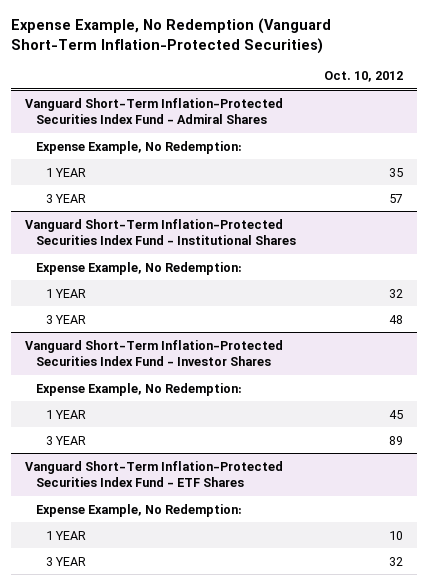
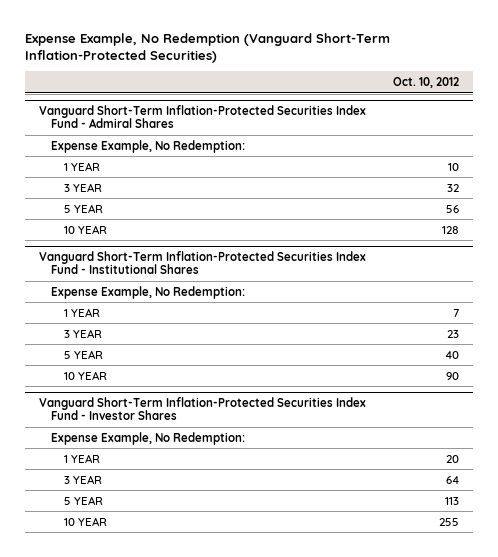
@ Vanguard Short-Term Inflation-Protected Securities Index Fund - Admiral Shares
- 1 YEAR | 35
- 3 YEAR | 57
+ 1 YEAR | 10
+ 3 YEAR | 32
+ 5 YEAR | 56
+ 10 YEAR | 128
@ Vanguard Short-Term Inflation-Protected Securities Index Fund - Institutional Shares
- 1 YEAR | 32
- 3 YEAR | 48
+ 1 YEAR | 7
+ 3 YEAR | 23
+ 5 YEAR | 40
+ 10 YEAR | 90
@ Vanguard Short-Term Inflation-Protected Securities Index Fund - Investor Shares
- 1 YEAR | 45
- 3 YEAR | 89
- Vanguard Short-Term Inflation-Protected Securities Index Fund - ETF Shares
- Expense Example, No Redemption:
- 1 YEAR | 10
- 3 YEAR | 32
@ Vanguard Short-Term Inflation-Protected Securities Index Fund - Investor Shares
+ 1 YEAR | 20
+ 3 YEAR | 64
+ 5 YEAR | 113
+ 10 YEAR | 255

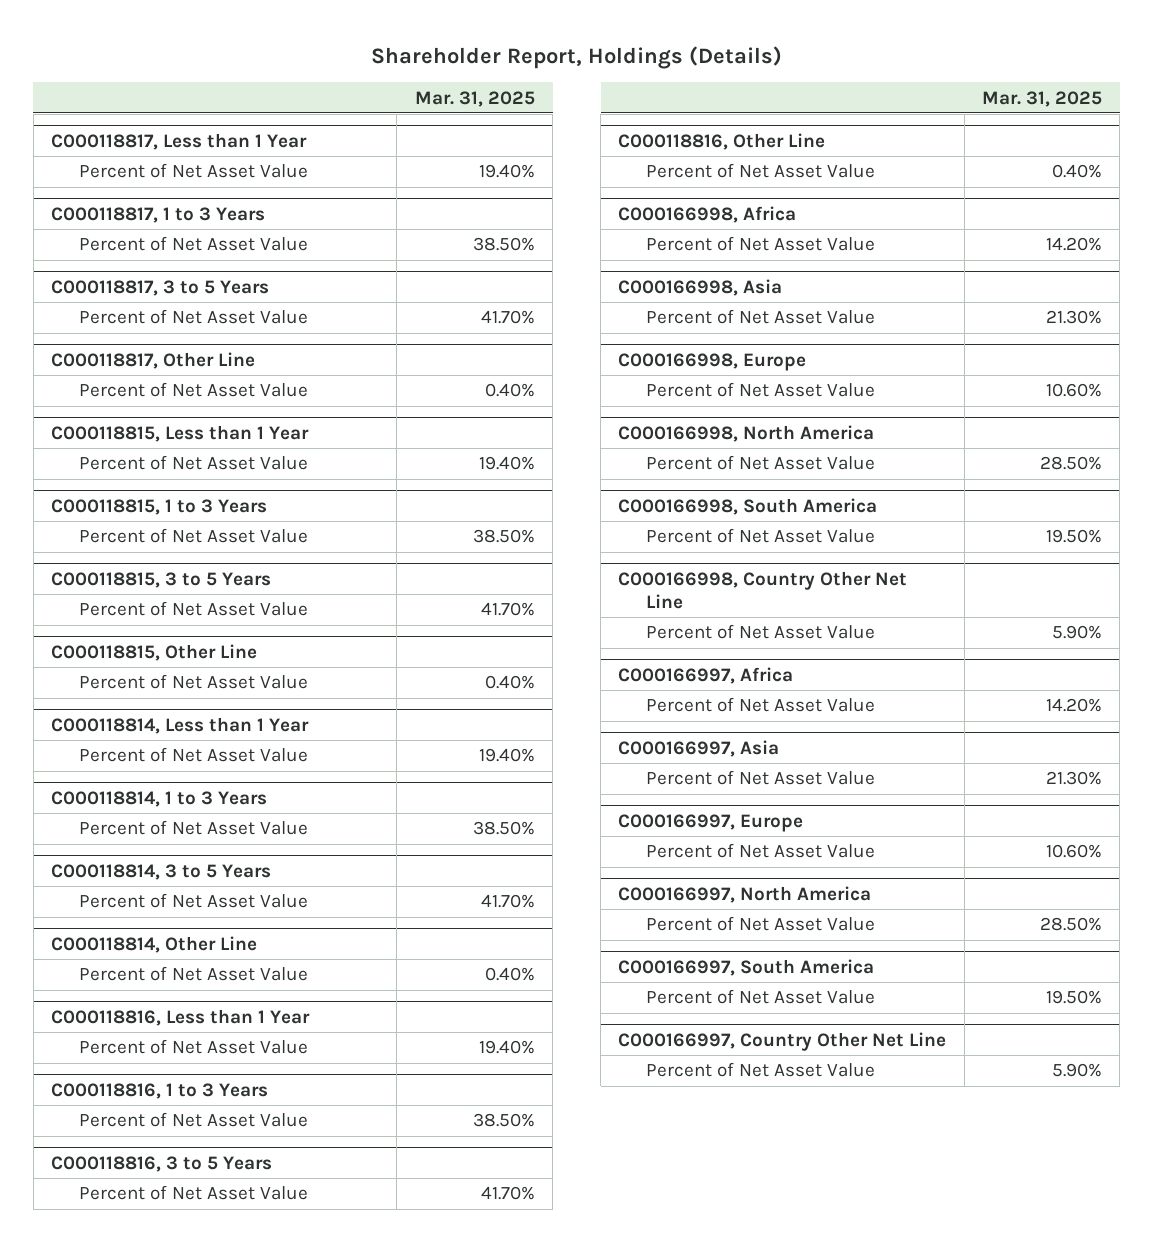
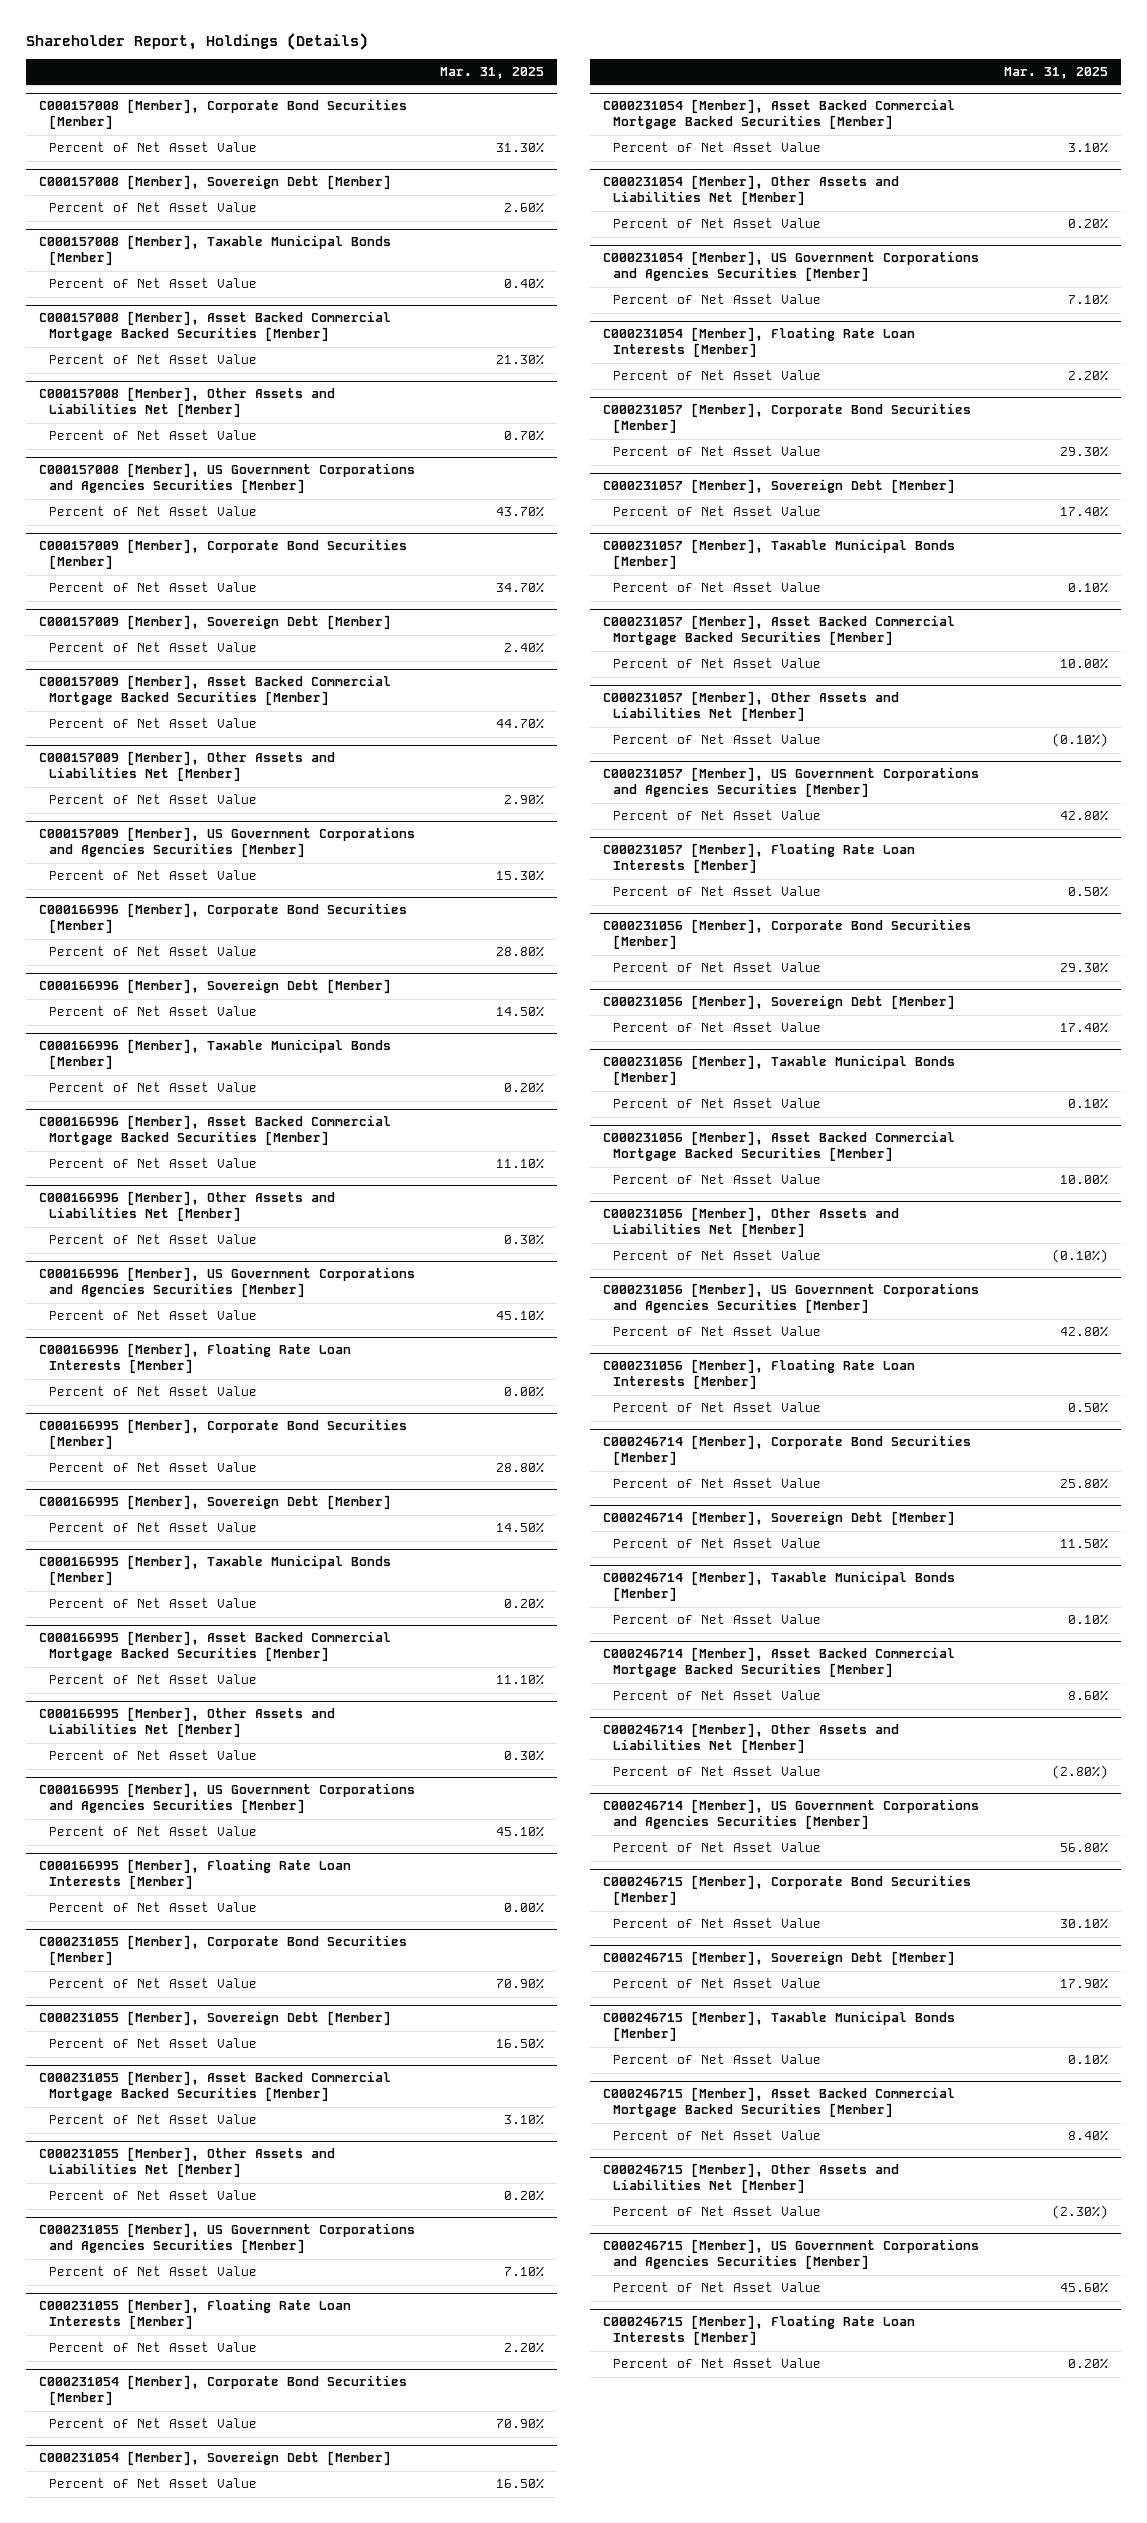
- C000118817, Less than 1 Year
- Percent of Net Asset Value | 19.40%
- C000118817, 1 to 3 Years
- Percent of Net Asset Value | 38.50%
- C000118817, 3 to 5 Years
- Percent of Net Asset Value | 41.70%
- C000118817, Other Line
- Percent of Net Asset Value | 0.40%
- C000118815, Less than 1 Year
- Percent of Net Asset Value | 19.40%
- C000118815, 1 to 3 Years
- Percent of Net Asset Value | 38.50%
- C000118815, 3 to 5 Years
- Percent of Net Asset Value | 41.70%
- C000118815, Other Line
- Percent of Net Asset Value | 0.40%
- C000118814, Less than 1 Year
- Percent of Net Asset Value | 19.40%
- C000118814, 1 to 3 Years
- Percent of Net Asset Value | 38.50%
- C000118814, 3 to 5 Years
- Percent of Net Asset Value | 41.70%
- C000118814, Other Line
- Percent of Net Asset Value | 0.40%
- C000118816, Less than 1 Year
- Percent of Net Asset Value | 19.40%
- C000118816, 1 to 3 Years
- Percent of Net Asset Value | 38.50%
- C000118816, 3 to 5 Years
- Percent of Net Asset Value | 41.70%
- C000118816, Other Line
+ C000157008 [Member], Corporate Bond Securities [Member]
+ Percent of Net Asset Value | 31.30%
+ C000157008 [Member], Sovereign Debt [Member]
+ Percent of Net Asset Value | 2.60%
+ C000157008 [Member], Taxable Municipal Bonds [Member]
- C000166998, Africa
- Percent of Net Asset Value | 14.20%
- C000166998, Asia
- Percent of Net Asset Value | 21.30%
- C000166998, Europe
- Percent of Net Asset Value | 10.60%
- C000166998, North America
- Percent of Net Asset Value | 28.50%
- C000166998, South America
- Percent of Net Asset Value | 19.50%
- C000166998, Country Other Net Line
- Percent of Net Asset Value | 5.90%
- C000166997, Africa
- Percent of Net Asset Value | 14.20%
- C000166997, Asia
+ C000157008 [Member], Asset Backed Commercial Mortgage Backed Securities [Member]
- C000166997, Europe
- Percent of Net Asset Value | 10.60%
- C000166997, North America
- Percent of Net Asset Value | 28.50%
- C000166997, South America
- Percent of Net Asset Value | 19.50%
- C000166997, Country Other Net Line
- Percent of Net Asset Value | 5.90%
+ C000157008 [Member], Other Assets and Liabilities Net [Member]
+ Percent of Net Asset Value | 0.70%
+ C000157008 [Member], US Government Corporations and Agencies Securities [Member]
+ Percent of Net Asset Value | 43.70%
+ C000157009 [Member], Corporate Bond Securities [Member]
+ Percent of Net Asset Value | 34.70%
+ C000157009 [Member], Sovereign Debt [Member]
+ Percent of Net Asset Value | 2.40%
+ C000157009 [Member], Asset Backed Commercial Mortgage Backed Securities [Member]
+ Percent of Net Asset Value | 44.70%
+ C000157009 [Member], Other Assets and Liabilities Net [Member]
+ Percent of Net Asset Value | 2.90%
+ C000157009 [Member], US Government Corporations and Agencies Securities [Member]
+ Percent of Net Asset Value | 15.30%
+ C000166996 [Member], Corporate Bond Securities [Member]
+ Percent of Net Asset Value | 28.80%
+ C000166996 [Member], Sovereign Debt [Member]
+ Percent of Net Asset Value | 14.50%
+ C000166996 [Member], Taxable Municipal Bonds [Member]
+ Percent of Net Asset Value | 0.20%
+ C000166996 [Member], Asset Backed Commercial Mortgage Backed Securities [Member]
+ Percent of Net Asset Value | 11.10%
+ C000166996 [Member], Other Assets and Liabilities Net [Member]
+ Percent of Net Asset Value | 0.30%
+ C000166996 [Member], US Government Corporations and Agencies Securities [Member]
+ Percent of Net Asset Value | 45.10%
+ C000166996 [Member], Floating Rate Loan Interests [Member]
+ Percent of Net Asset Value | 0.00%
+ C000166995 [Member], Corporate Bond Securities [Member]
+ Percent of Net Asset Value | 28.80%
+ C000166995 [Member], Sovereign Debt [Member]
+ Percent of Net Asset Value | 14.50%
+ C000166995 [Member], Taxable Municipal Bonds [Member]
+ Percent of Net Asset Value | 0.20%
+ C000166995 [Member], Asset Backed Commercial Mortgage Backed Securities [Member]
+ Percent of Net Asset Value | 11.10%
+ C000166995 [Member], Other Assets and Liabilities Net [Member]
+ Percent of Net Asset Value | 0.30%
+ C000166995 [Member], US Government Corporations and Agencies Securities [Member]
+ Percent of Net Asset Value | 45.10%
+ C000166995 [Member], Floating Rate Loan Interests [Member]
+ Percent of Net Asset Value | 0.00%
+ C000231055 [Member], Corporate Bond Securities [Member]
+ Percent of Net Asset Value | 70.90%
+ C000231055 [Member], Sovereign Debt [Member]
+ Percent of Net Asset Value | 16.50%
+ C000231055 [Member], Asset Backed Commercial Mortgage Backed Securities [Member]
+ Percent of Net Asset Value | 3.10%
+ C000231055 [Member], Other Assets and Liabilities Net [Member]
+ Percent of Net Asset Value | 0.20%
+ C000231055 [Member], US Government Corporations and Agencies Securities [Member]
+ Percent of Net Asset Value | 7.10%
+ C000231055 [Member], Floating Rate Loan Interests [Member]
+ Percent of Net Asset Value | 2.20%
+ C000231054 [Member], Corporate Bond Securities [Member]
+ Percent of Net Asset Value | 70.90%
+ C000231054 [Member], Sovereign Debt [Member]
+ Percent of Net Asset Value | 16.50%
+ C000231054 [Member], Asset Backed Commercial Mortgage Backed Securities [Member]
+ Percent of Net Asset Value | 3.10%
+ C000231054 [Member], Other Assets and Liabilities Net [Member]
+ Percent of Net Asset Value | 0.20%
+ C000231054 [Member], US Government Corporations and Agencies Securities [Member]
+ Percent of Net Asset Value | 7.10%
+ C000231054 [Member], Floating Rate Loan Interests [Member]
+ Percent of Net Asset Value | 2.20%
+ C000231057 [Member], Corporate Bond Securities [Member]
+ Percent of Net Asset Value | 29.30%
+ C000231057 [Member], Sovereign Debt [Member]
+ Percent of Net Asset Value | 17.40%
+ C000231057 [Member], Taxable Municipal Bonds [Member]
+ Percent of Net Asset Value | 0.10%
+ C000231057 [Member], Asset Backed Commercial Mortgage Backed Securities [Member]
+ Percent of Net Asset Value | 10.00%
+ C000231057 [Member], Other Assets and Liabilities Net [Member]
+ Percent of Net Asset Value | (0.10%)
+ C000231057 [Member], US Government Corporations and Agencies Securities [Member]
+ Percent of Net Asset Value | 42.80%
+ C000231057 [Member], Floating Rate Loan Interests [Member]
+ Percent of Net Asset Value | 0.50%
+ C000231056 [Member], Corporate Bond Securities [Member]
+ Percent of Net Asset Value | 29.30%
+ C000231056 [Member], Sovereign Debt [Member]
+ Percent of Net Asset Value | 17.40%
+ C000231056 [Member], Taxable Municipal Bonds [Member]
+ Percent of Net Asset Value | 0.10%
+ C000231056 [Member], Asset Backed Commercial Mortgage Backed Securities [Member]
+ Percent of Net Asset Value | 10.00%
+ C000231056 [Member], Other Assets and Liabilities Net [Member]
+ Percent of Net Asset Value | (0.10%)
+ C000231056 [Member], US Government Corporations and Agencies Securities [Member]
+ Percent of Net Asset Value | 42.80%
+ C000231056 [Member], Floating Rate Loan Interests [Member]
+ Percent of Net Asset Value | 0.50%
+ C000246714 [Member], Corporate Bond Securities [Member]
+ Percent of Net Asset Value | 25.80%
+ C000246714 [Member], Sovereign Debt [Member]
+ Percent of Net Asset Value | 11.50%
+ C000246714 [Member], Taxable Municipal Bonds [Member]
+ Percent of Net Asset Value | 0.10%
+ C000246714 [Member], Asset Backed Commercial Mortgage Backed Securities [Member]
+ Percent of Net Asset Value | 8.60%
+ C000246714 [Member], Other Assets and Liabilities Net [Member]
+ Percent of Net Asset Value | (2.80%)
+ C000246714 [Member], US Government Corporations and Agencies Securities [Member]
+ Percent of Net Asset Value | 56.80%
+ C000246715 [Member], Corporate Bond Securities [Member]
+ Percent of Net Asset Value | 30.10%
+ C000246715 [Member], Sovereign Debt [Member]
+ Percent of Net Asset Value | 17.90%
+ C000246715 [Member], Taxable Municipal Bonds [Member]
+ Percent of Net Asset Value | 0.10%
+ C000246715 [Member], Asset Backed Commercial Mortgage Backed Securities [Member]
+ Percent of Net Asset Value | 8.40%
+ C000246715 [Member], Other Assets and Liabilities Net [Member]
+ Percent of Net Asset Value | (2.30%)
+ C000246715 [Member], US Government Corporations and Agencies Securities [Member]
+ Percent of Net Asset Value | 45.60%
+ C000246715 [Member], Floating Rate Loan Interests [Member]
+ Percent of Net Asset Value | 0.20%

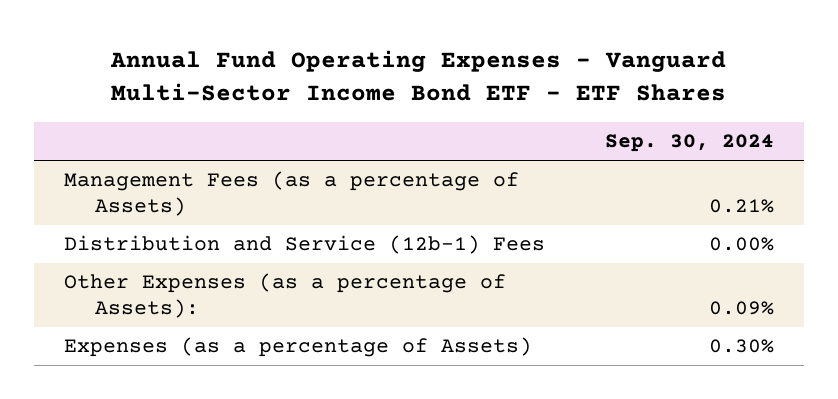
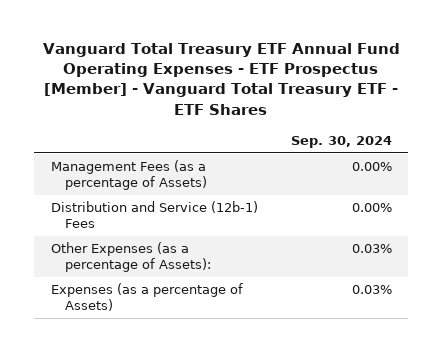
- Annual Fund Operating Expenses - Vanguard Multi-Sector Income Bond ETF - ETF Shares
+ Vanguard Total Treasury ETF Annual Fund Operating Expenses - ETF Prospectus [Member] - Vanguard Total Treasury ETF - ETF Shares
- Management Fees (as a percentage of Assets) | 0.21%
+ Management Fees (as a percentage of Assets) | 0.00%
- Other Expenses (as a percentage of Assets): | 0.09%
- Expenses (as a percentage of Assets) | 0.30%
+ Other Expenses (as a percentage of Assets): | 0.03%
+ Expenses (as a percentage of Assets) | 0.03%

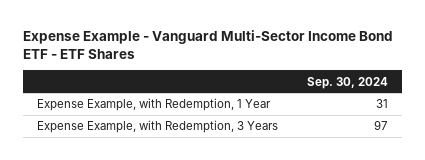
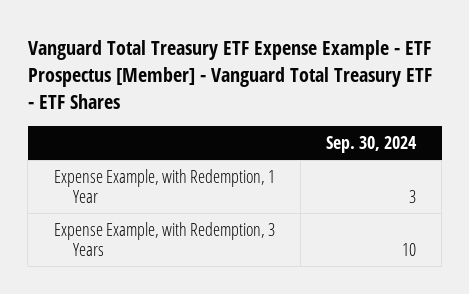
- Expense Example - Vanguard Multi-Sector Income Bond ETF - ETF Shares
+ Vanguard Total Treasury ETF Expense Example - ETF Prospectus [Member] - Vanguard Total Treasury ETF - ETF Shares
- Expense Example, with Redemption, 1 Year | 31
- Expense Example, with Redemption, 3 Years | 97
+ Expense Example, with Redemption, 1 Year | 3
+ Expense Example, with Redemption, 3 Years | 10

